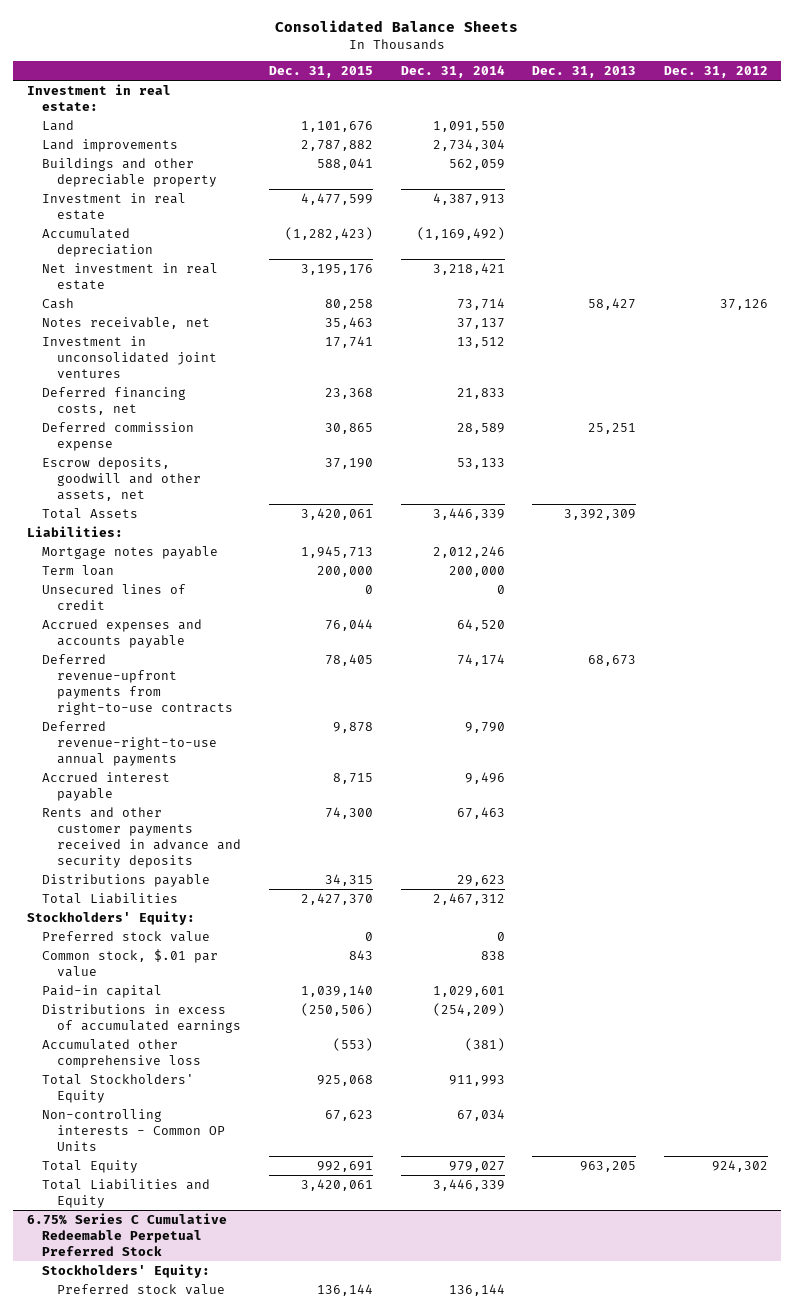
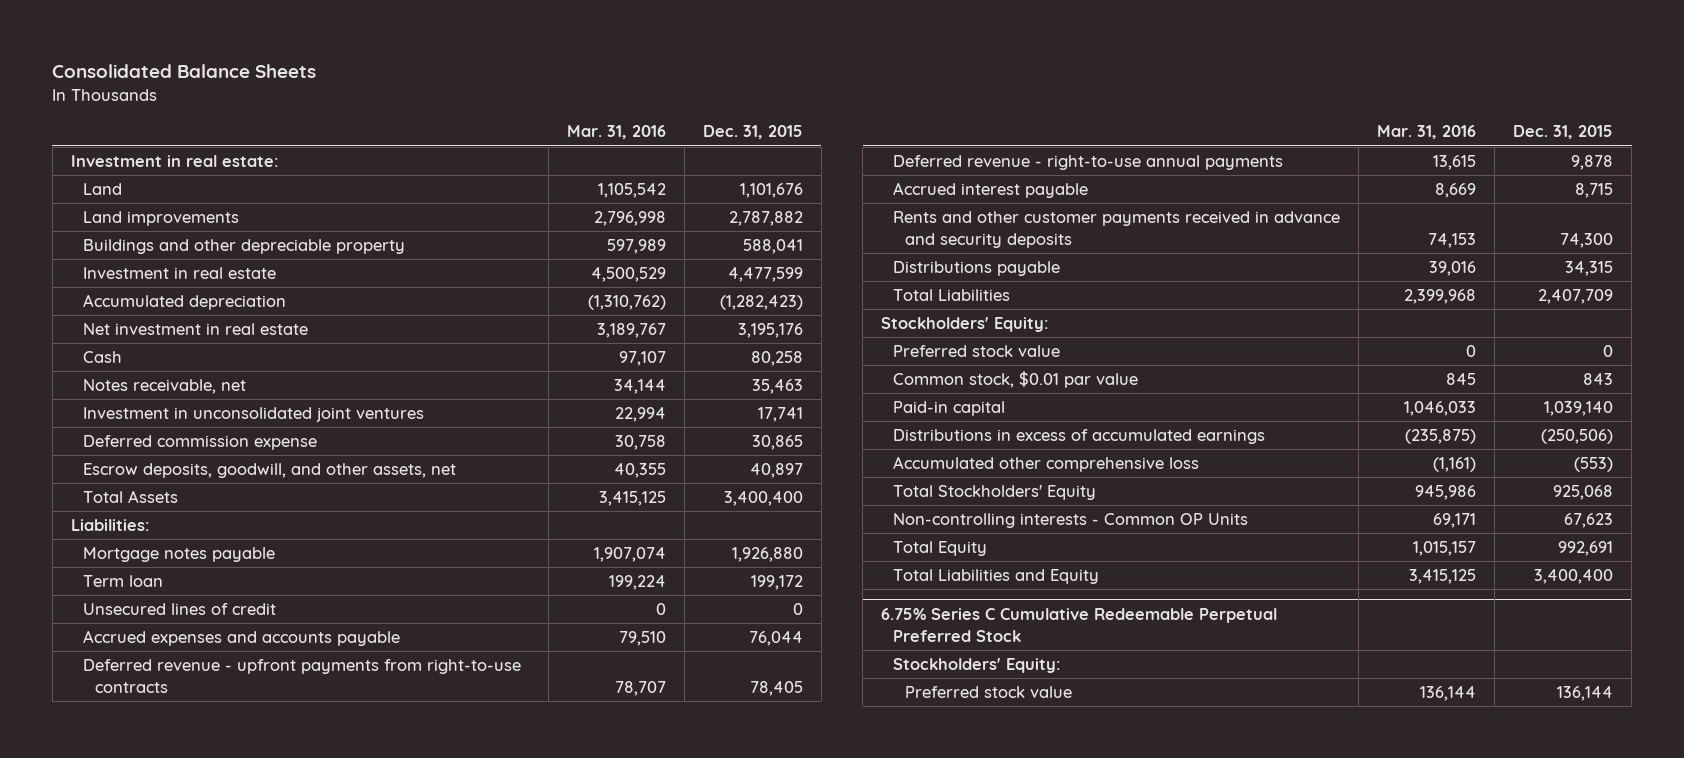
- | Dec. 31, 2015 | Dec. 31, 2014 | Dec. 31, 2013 | Dec. 31, 2012
+ | Mar. 31, 2016 | Dec. 31, 2015
- Deferred financing costs, net | 23,368 | 21,833 | |
- Escrow deposits, goodwill and other assets, net | 37,190 | 53,133 | |
- Total Assets | 3,420,061 | 3,446,339 | 3,392,309 |
+ Escrow deposits, goodwill, and other assets, net | 40,355 | 40,897
+ Total Assets | 3,415,125 | 3,400,400
- Mortgage notes payable | 1,945,713 | 2,012,246 | |
- Term loan | 200,000 | 200,000 | |
+ Mortgage notes payable | 1,907,074 | 1,926,880
+ Term loan | 199,224 | 199,172
- Deferred revenue-upfront payments from right-to-use contracts | 78,405 | 74,174 | 68,673 |
- Deferred revenue-right-to-use annual payments | 9,878 | 9,790 | |
+ Deferred revenue - upfront payments from right-to-use contracts | 78,707 | 78,405
+ Deferred revenue - right-to-use annual payments | 13,615 | 9,878
- Total Liabilities | 2,427,370 | 2,467,312 | |
+ Total Liabilities | 2,399,968 | 2,407,709
- Common stock, $.01 par value | 843 | 838 | |
+ Common stock, $0.01 par value | 845 | 843
- Total Liabilities and Equity | 3,420,061 | 3,446,339 | |
+ Total Liabilities and Equity | 3,415,125 | 3,400,400

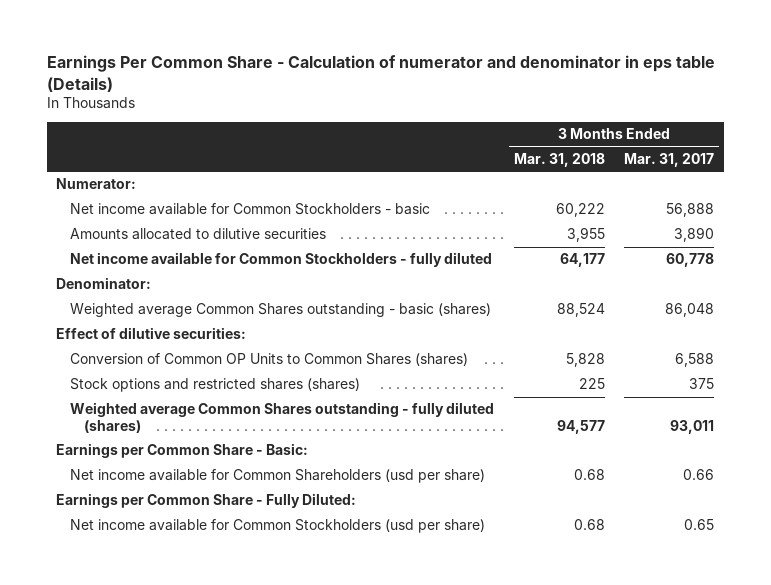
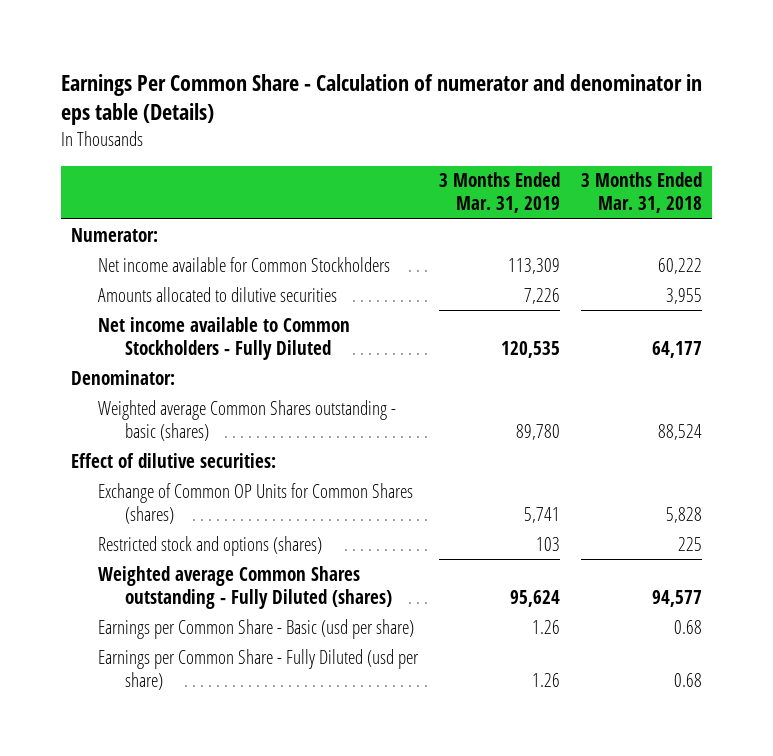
- | 3 Months Ended Mar. 31, 2018 | 3 Months Ended Mar. 31, 2017
+ | 3 Months Ended Mar. 31, 2019 | 3 Months Ended Mar. 31, 2018
- Net income available for Common Stockholders - basic | 60,222 | 56,888
+ Net income available for Common Stockholders | 113,309 | 60,222
- Net income available for Common Stockholders - fully diluted | 64,177 | 60,778
+ Net income available to Common Stockholders - Fully Diluted | 120,535 | 64,177
- Conversion of Common OP Units to Common Shares (shares) | 5,828 | 6,588
- Stock options and restricted shares (shares) | 225 | 375
- Weighted average Common Shares outstanding - fully diluted (shares) | 94,577 | 93,011
- Earnings per Common Share - Basic:
- Net income available for Common Shareholders (usd per share) | 0.68 | 0.66
- Earnings per Common Share - Fully Diluted:
- Net income available for Common Stockholders (usd per share) | 0.68 | 0.65
+ Exchange of Common OP Units for Common Shares (shares) | 5,741 | 5,828
+ Restricted stock and options (shares) | 103 | 225
+ Weighted average Common Shares outstanding - Fully Diluted (shares) | 95,624 | 94,577
+ Earnings per Common Share - Basic (usd per share) | 1.26 | 0.68
+ Earnings per Common Share - Fully Diluted (usd per share) | 1.26 | 0.68

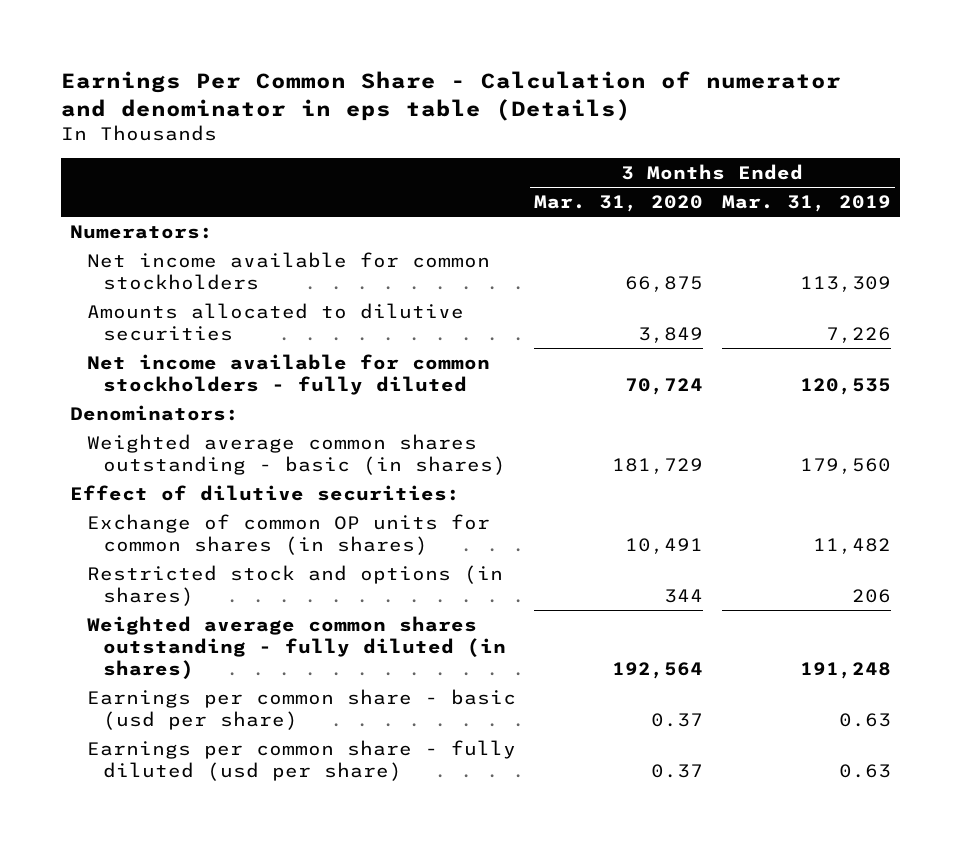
- | 3 Months Ended Mar. 31, 2019 | 3 Months Ended Mar. 31, 2018
+ | 3 Months Ended Mar. 31, 2020 | 3 Months Ended Mar. 31, 2019
- Numerator:
- Net income available for Common Stockholders | 113,309 | 60,222
+ Numerators:
+ Net income available for common stockholders | 66,875 | 113,309
- Net income available to Common Stockholders - Fully Diluted | 120,535 | 64,177
- Denominator:
- Weighted average Common Shares outstanding - basic (shares) | 89,780 | 88,524
+ Net income available for common stockholders - fully diluted | 70,724 | 120,535
+ Denominators:
+ Weighted average common shares outstanding - basic (in shares) | 181,729 | 179,560
- Exchange of Common OP Units for Common Shares (shares) | 5,741 | 5,828
- Restricted stock and options (shares) | 103 | 225
- Weighted average Common Shares outstanding - Fully Diluted (shares) | 95,624 | 94,577
- Earnings per Common Share - Basic (usd per share) | 1.26 | 0.68
- Earnings per Common Share - Fully Diluted (usd per share) | 1.26 | 0.68
+ Exchange of common OP units for common shares (in shares) | 10,491 | 11,482
+ Restricted stock and options (in shares) | 344 | 206
+ Weighted average common shares outstanding - fully diluted (in shares) | 192,564 | 191,248
+ Earnings per common share - basic (usd per share) | 0.37 | 0.63
+ Earnings per common share - fully diluted (usd per share) | 0.37 | 0.63

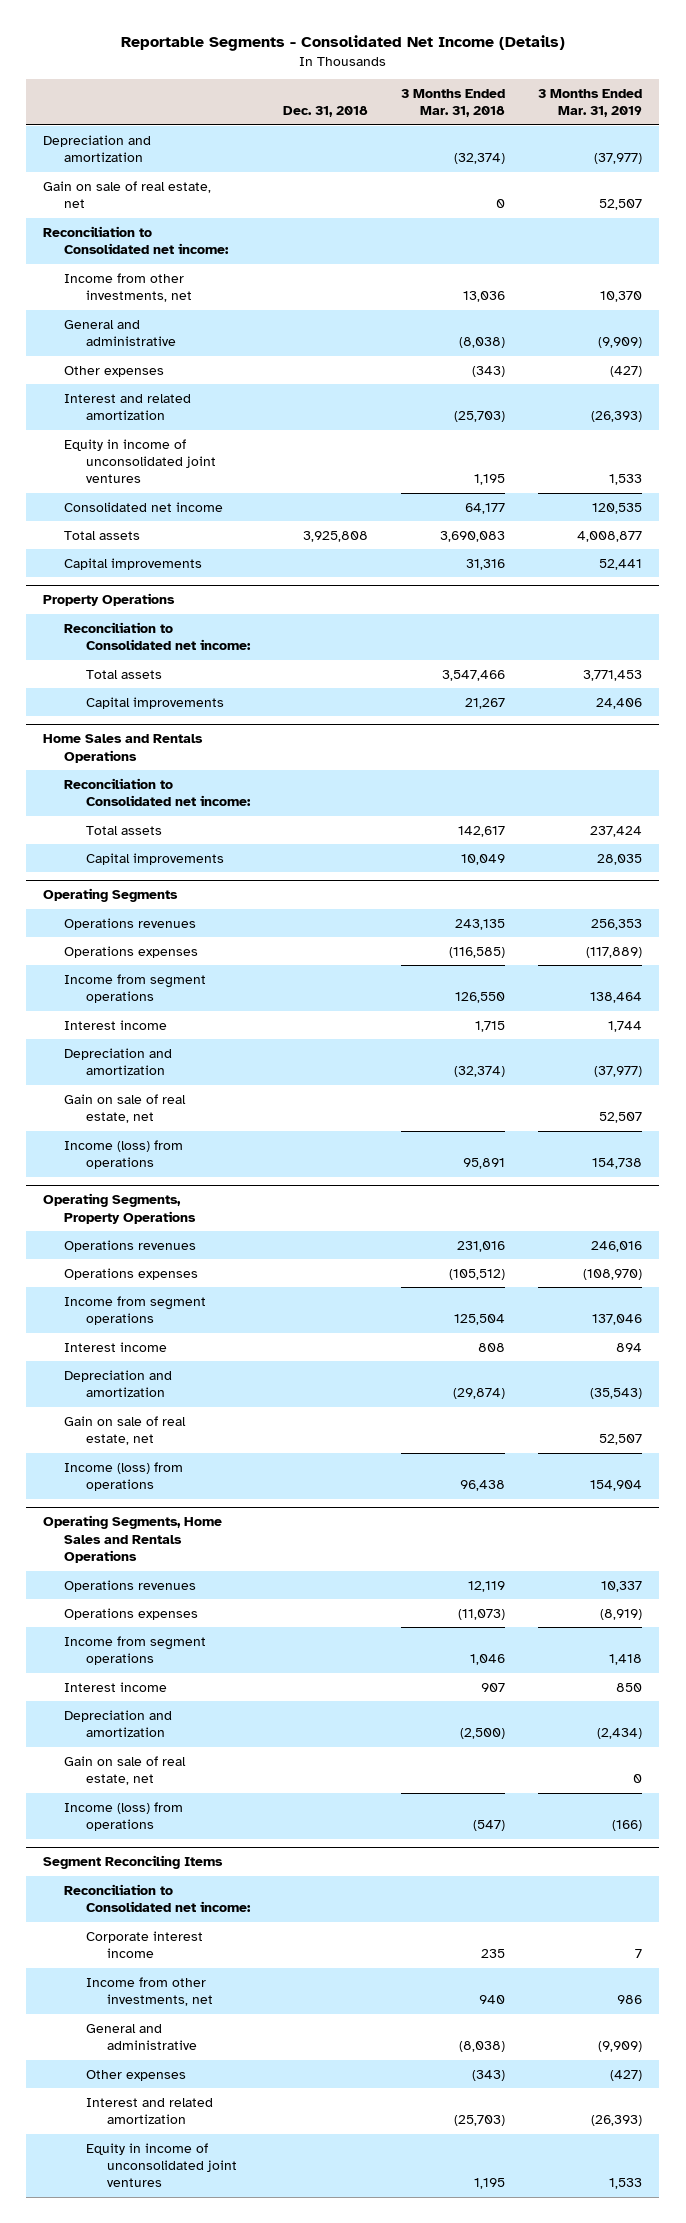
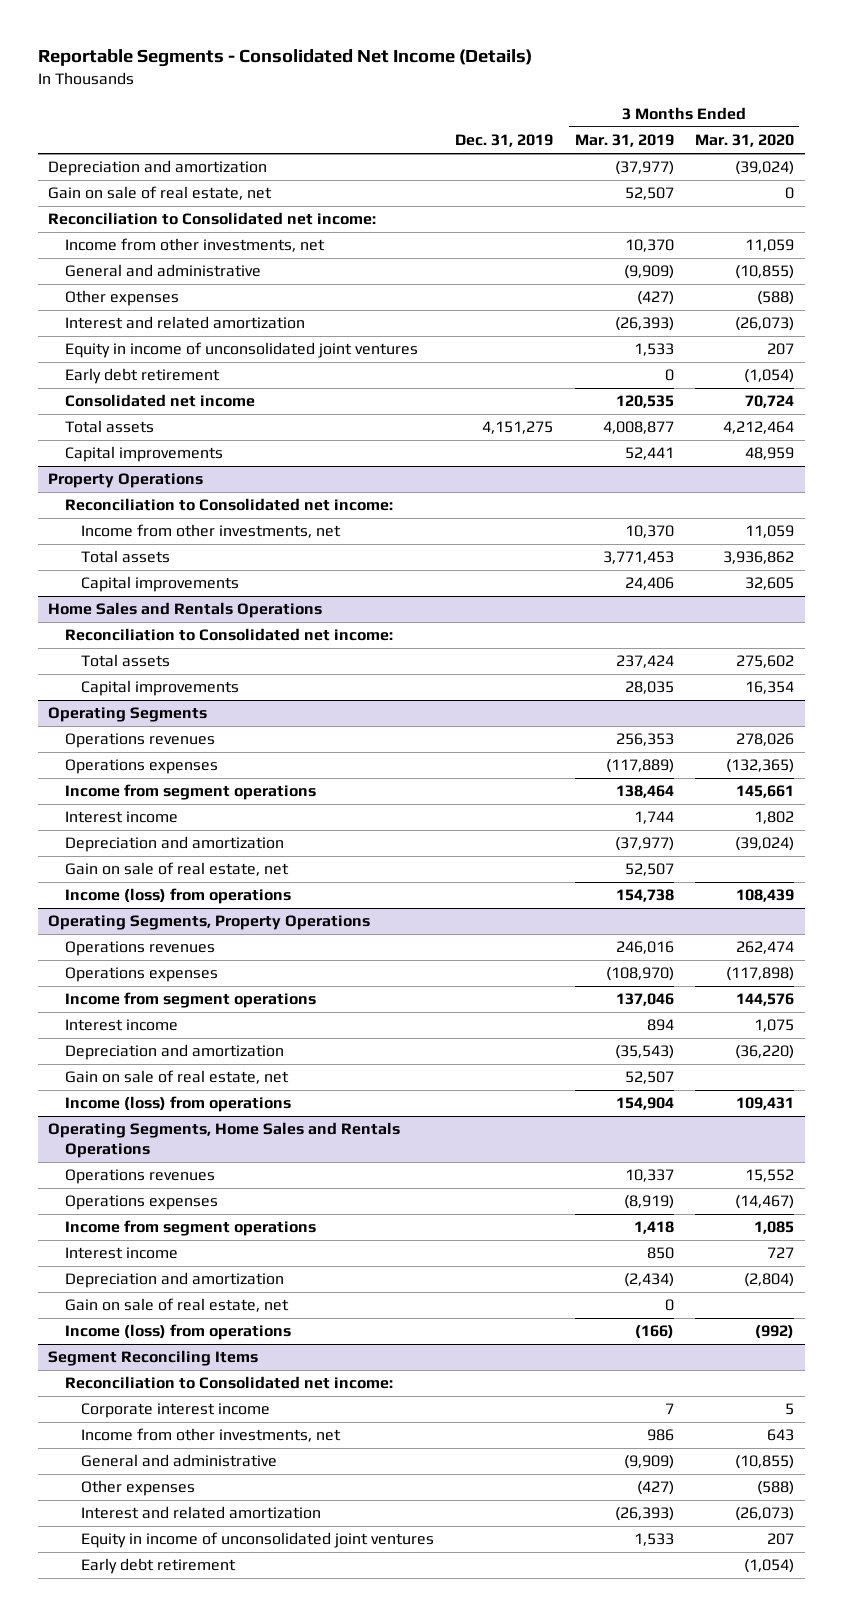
- | Dec. 31, 2018 | 3 Months Ended Mar. 31, 2018 | 3 Months Ended Mar. 31, 2019
+ | Dec. 31, 2019 | 3 Months Ended Mar. 31, 2019 | 3 Months Ended Mar. 31, 2020
+ Early debt retirement | | 0 | (1,054)
@ Property Operations
+ Income from other investments, net | | 10,370 | 11,059
@ Segment Reconciling Items
+ Early debt retirement | | | (1,054)

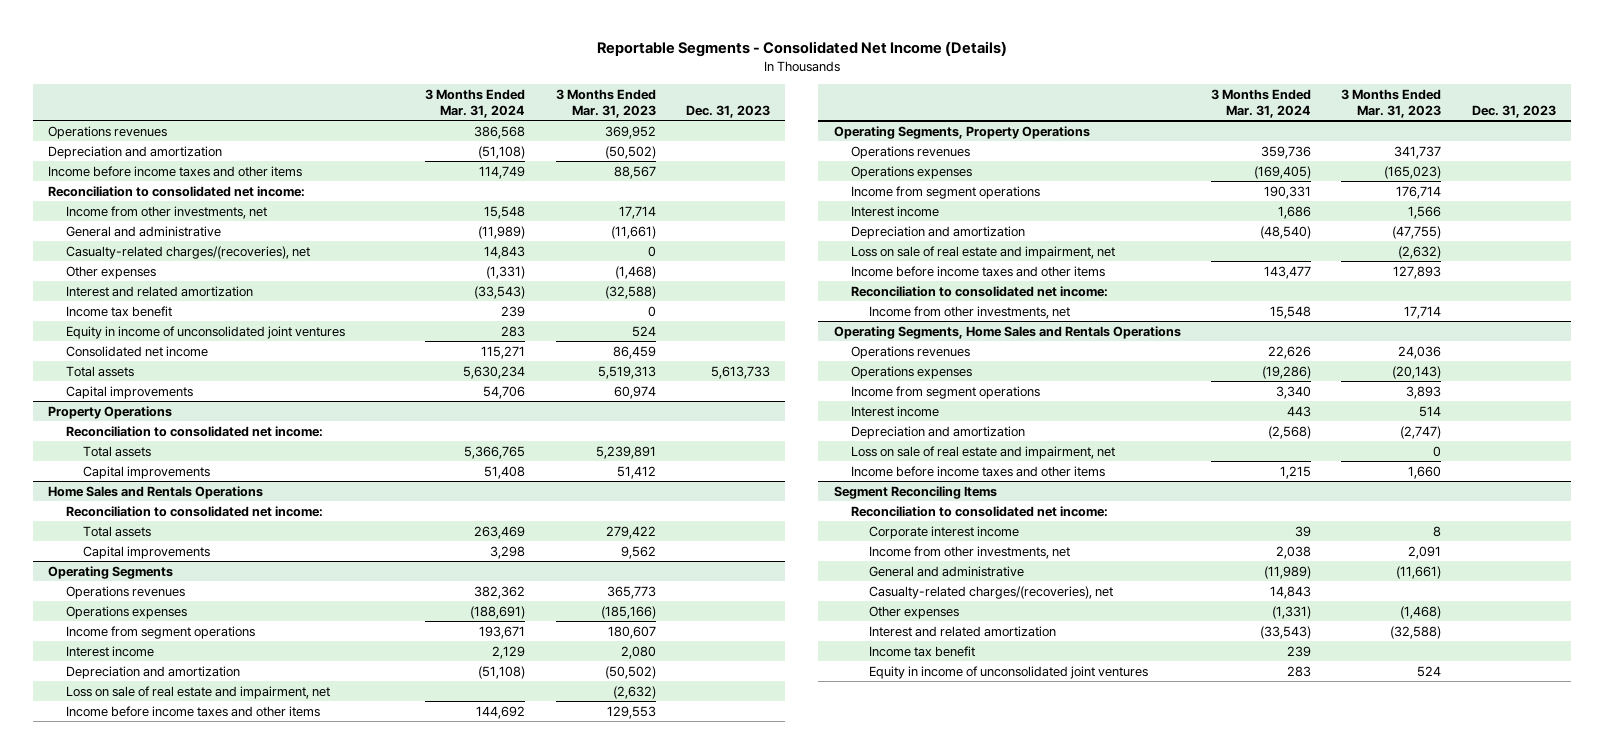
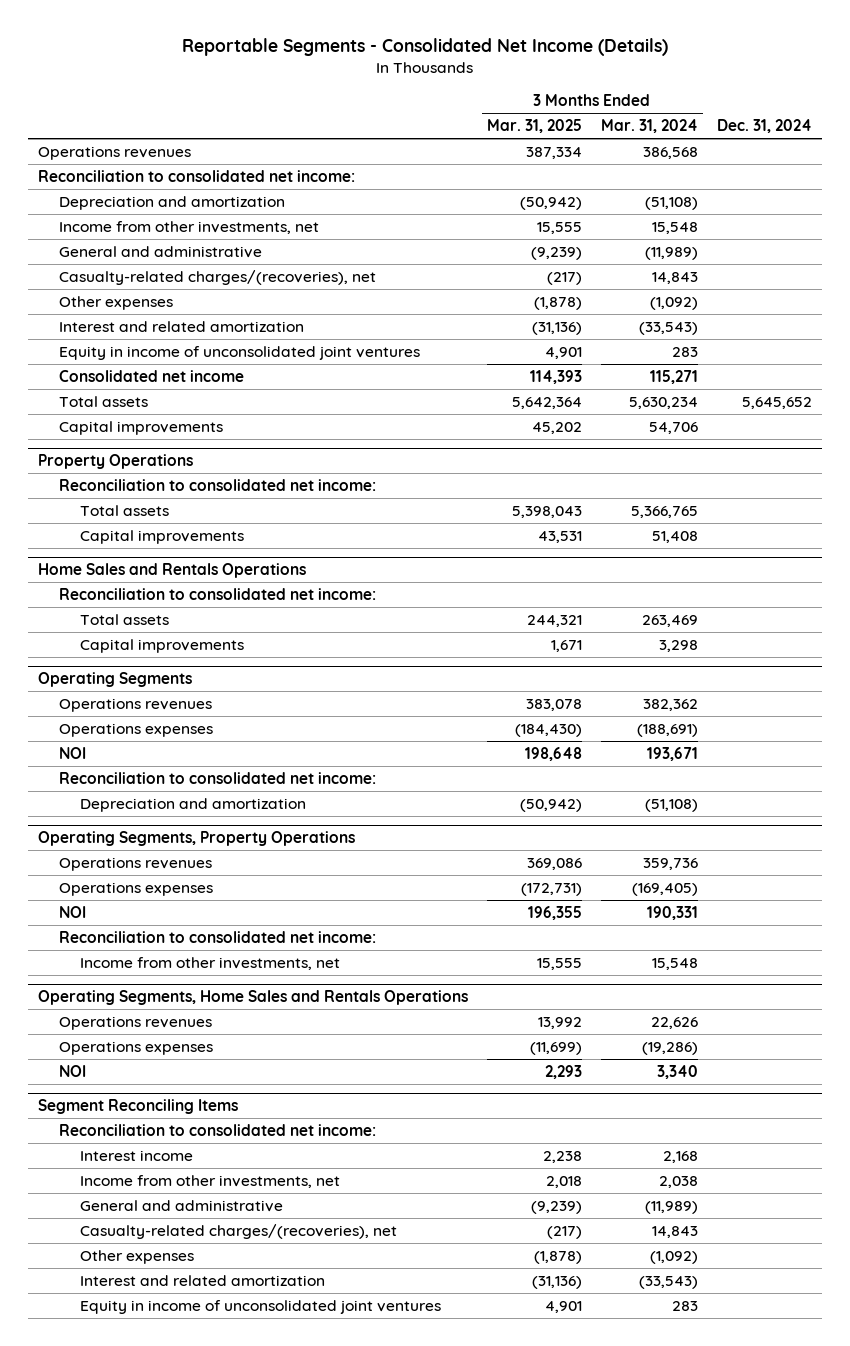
- | 3 Months Ended Mar. 31, 2024 | 3 Months Ended Mar. 31, 2023 | Dec. 31, 2023
+ | 3 Months Ended Mar. 31, 2025 | 3 Months Ended Mar. 31, 2024 | Dec. 31, 2024
- Income before income taxes and other items | 114,749 | 88,567 |
moved down: Depreciation and amortization | (50,942) | (51,108) |
- Other expenses | (1,331) | (1,468) |
+ Other expenses | (1,878) | (1,092) |
- Income tax benefit | 239 | 0 |
@ Operating Segments
- Income from segment operations | 193,671 | 180,607 |
- Interest income | 2,129 | 2,080 |
+ NOI | 198,648 | 193,671 |
+ Reconciliation to consolidated net income:
- Loss on sale of real estate and impairment, net | | (2,632) |
- Income before income taxes and other items | 144,692 | 129,553 |
@ Operating Segments, Property Operations
- Income from segment operations | 190,331 | 176,714 |
- Interest income | 1,686 | 1,566 |
- Depreciation and amortization | (48,540) | (47,755) |
- Loss on sale of real estate and impairment, net | | (2,632) |
- Income before income taxes and other items | 143,477 | 127,893 |
+ NOI | 196,355 | 190,331 |
@ Operating Segments, Home Sales and Rentals Operations
- Income from segment operations | 3,340 | 3,893 |
- Interest income | 443 | 514 |
- Depreciation and amortization | (2,568) | (2,747) |
- Loss on sale of real estate and impairment, net | | 0 |
- Income before income taxes and other items | 1,215 | 1,660 |
+ NOI | 2,293 | 3,340 |
@ Segment Reconciling Items
- Corporate interest income | 39 | 8 |
+ Interest income | 2,238 | 2,168 |
- Other expenses | (1,331) | (1,468) |
+ Other expenses | (1,878) | (1,092) |
- Income tax benefit | 239 | |

